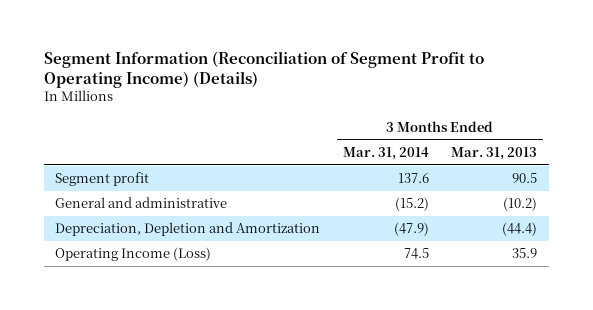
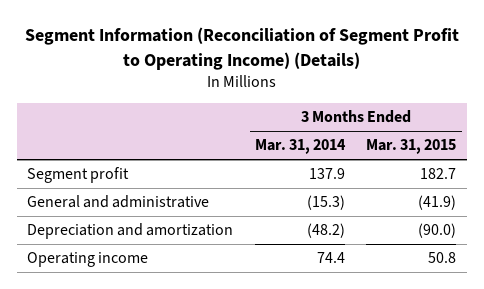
- | 3 Months Ended Mar. 31, 2014 | 3 Months Ended Mar. 31, 2013
+ | 3 Months Ended Mar. 31, 2014 | 3 Months Ended Mar. 31, 2015
- Segment profit | 137.6 | 90.5
- General and administrative | (15.2) | (10.2)
- Depreciation, Depletion and Amortization | (47.9) | (44.4)
- Operating Income (Loss) | 74.5 | 35.9
+ Segment profit | 137.9 | 182.7
+ General and administrative | (15.3) | (41.9)
+ Depreciation and amortization | (48.2) | (90.0)
+ Operating income | 74.4 | 50.8

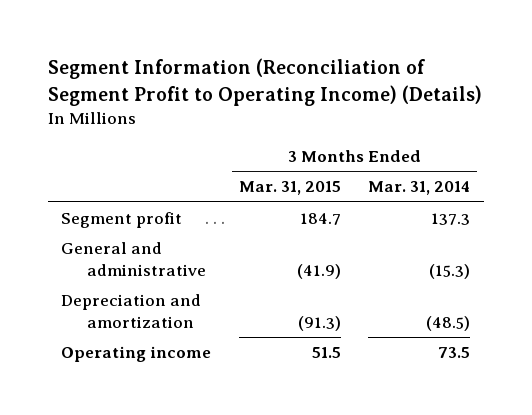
- | 3 Months Ended Mar. 31, 2014 | 3 Months Ended Mar. 31, 2015
+ | 3 Months Ended Mar. 31, 2015 | 3 Months Ended Mar. 31, 2014
- Segment profit | 137.9 | 182.7
+ Segment profit | 184.7 | 137.3
- Depreciation and amortization | (48.2) | (90.0)
- Operating income | 74.4 | 50.8
+ Depreciation and amortization | (91.3) | (48.5)
+ Operating income | 51.5 | 73.5

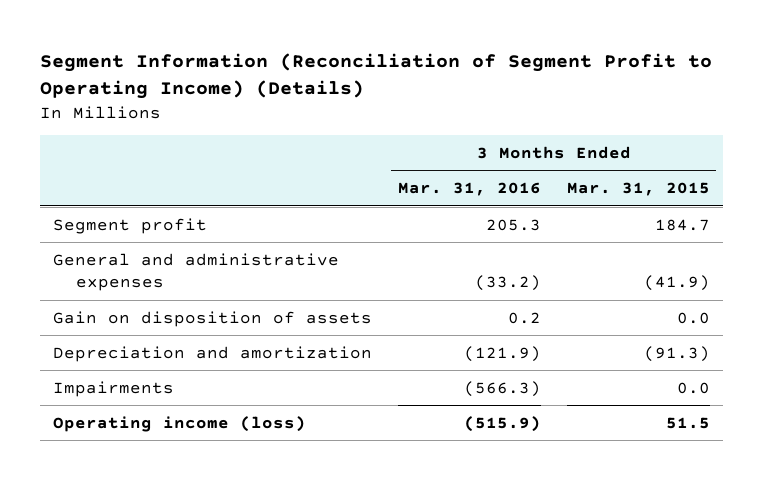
- | 3 Months Ended Mar. 31, 2015 | 3 Months Ended Mar. 31, 2014
+ | 3 Months Ended Mar. 31, 2016 | 3 Months Ended Mar. 31, 2015
- General and administrative | (41.9) | (15.3)
+ General and administrative expenses | (33.2) | (41.9)
+ Gain on disposition of assets | 0.2 | 0.0
- Operating income | 51.5 | 73.5
+ Impairments | (566.3) | 0.0
+ Operating income (loss) | (515.9) | 51.5

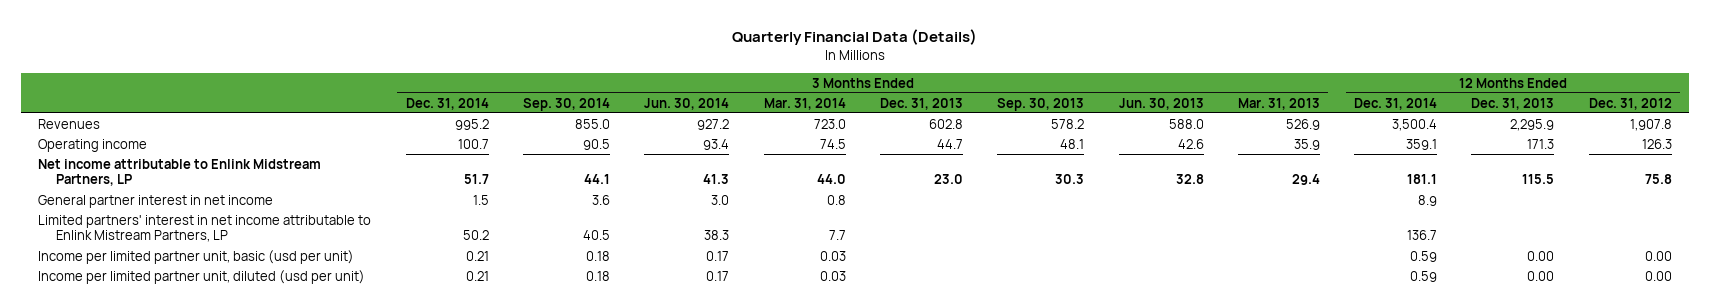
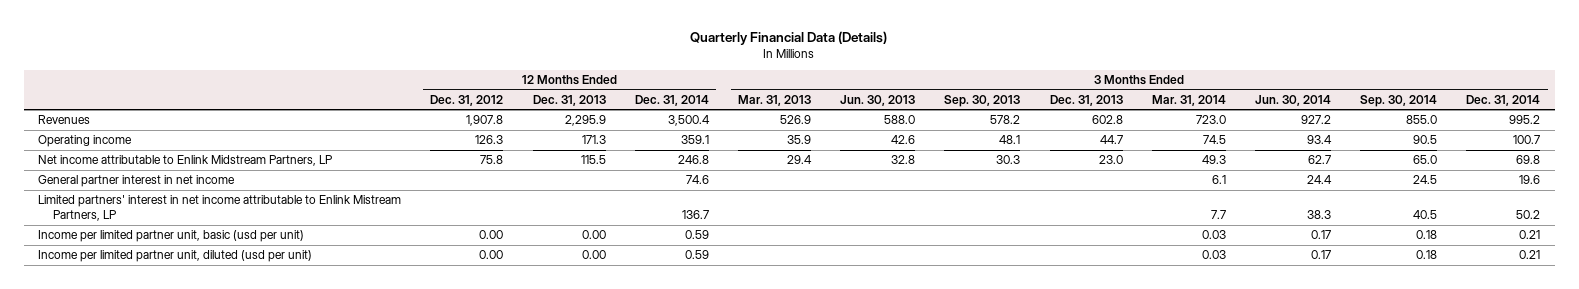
- | 3 Months Ended Dec. 31, 2014 | 3 Months Ended Sep. 30, 2014 | 3 Months Ended Jun. 30, 2014 | 3 Months Ended Mar. 31, 2014 | 3 Months Ended Dec. 31, 2013 | 3 Months Ended Sep. 30, 2013 | 3 Months Ended Jun. 30, 2013 | 3 Months Ended Mar. 31, 2013 | 12 Months Ended Dec. 31, 2014 | 12 Months Ended Dec. 31, 2013 | 12 Months Ended Dec. 31, 2012
+ | 12 Months Ended Dec. 31, 2012 | 12 Months Ended Dec. 31, 2013 | 12 Months Ended Dec. 31, 2014 | 3 Months Ended Mar. 31, 2013 | 3 Months Ended Jun. 30, 2013 | 3 Months Ended Sep. 30, 2013 | 3 Months Ended Dec. 31, 2013 | 3 Months Ended Mar. 31, 2014 | 3 Months Ended Jun. 30, 2014 | 3 Months Ended Sep. 30, 2014 | 3 Months Ended Dec. 31, 2014
- Net income attributable to Enlink Midstream Partners, LP | 51.7 | 44.1 | 41.3 | 44.0 | 23.0 | 30.3 | 32.8 | 29.4 | 181.1 | 115.5 | 75.8
- General partner interest in net income | 1.5 | 3.6 | 3.0 | 0.8 | | | | | 8.9 | |
+ Net income attributable to Enlink Midstream Partners, LP | 75.8 | 115.5 | 246.8 | 29.4 | 32.8 | 30.3 | 23.0 | 49.3 | 62.7 | 65.0 | 69.8
+ General partner interest in net income | | | 74.6 | | | | | 6.1 | 24.4 | 24.5 | 19.6

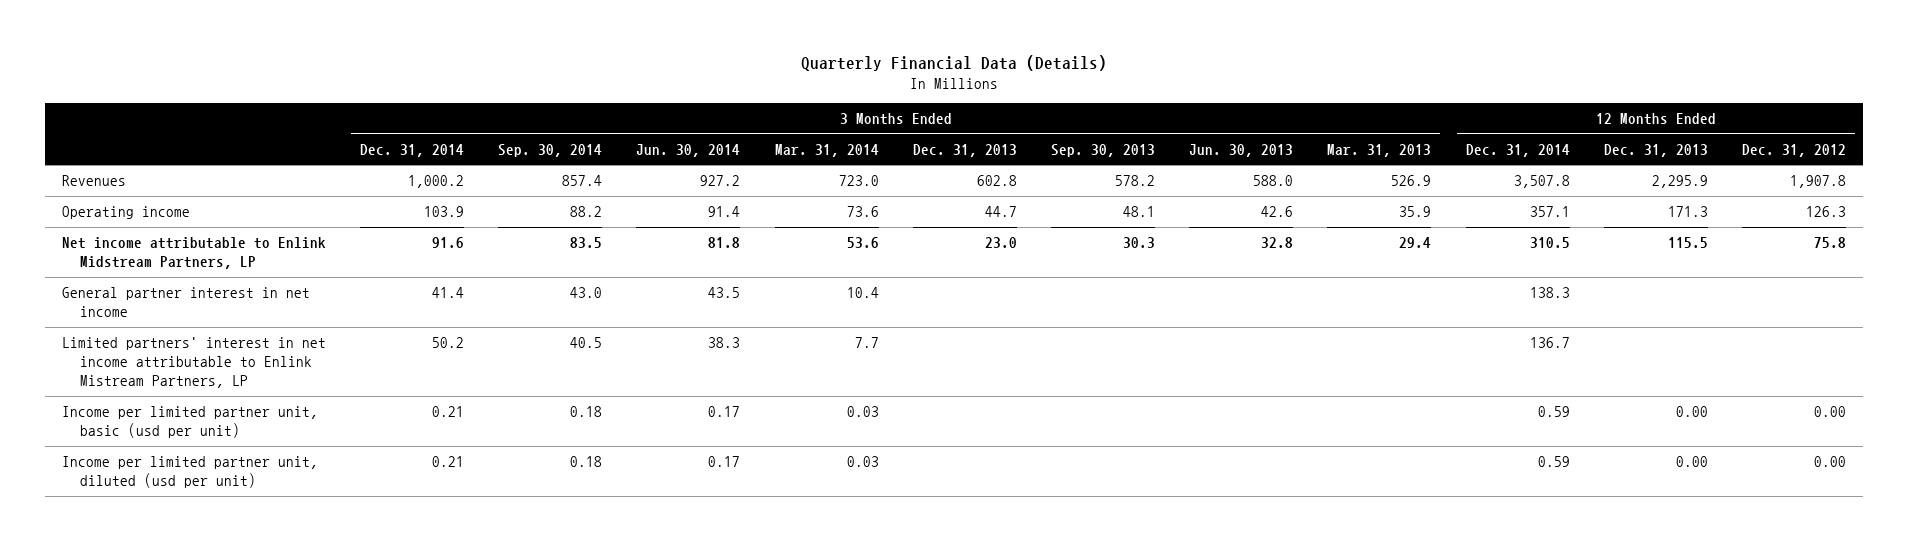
- | 12 Months Ended Dec. 31, 2012 | 12 Months Ended Dec. 31, 2013 | 12 Months Ended Dec. 31, 2014 | 3 Months Ended Mar. 31, 2013 | 3 Months Ended Jun. 30, 2013 | 3 Months Ended Sep. 30, 2013 | 3 Months Ended Dec. 31, 2013 | 3 Months Ended Mar. 31, 2014 | 3 Months Ended Jun. 30, 2014 | 3 Months Ended Sep. 30, 2014 | 3 Months Ended Dec. 31, 2014
+ | 3 Months Ended Dec. 31, 2014 | 3 Months Ended Sep. 30, 2014 | 3 Months Ended Jun. 30, 2014 | 3 Months Ended Mar. 31, 2014 | 3 Months Ended Dec. 31, 2013 | 3 Months Ended Sep. 30, 2013 | 3 Months Ended Jun. 30, 2013 | 3 Months Ended Mar. 31, 2013 | 12 Months Ended Dec. 31, 2014 | 12 Months Ended Dec. 31, 2013 | 12 Months Ended Dec. 31, 2012
- Revenues | 1,907.8 | 2,295.9 | 3,500.4 | 526.9 | 588.0 | 578.2 | 602.8 | 723.0 | 927.2 | 855.0 | 995.2
- Operating income | 126.3 | 171.3 | 359.1 | 35.9 | 42.6 | 48.1 | 44.7 | 74.5 | 93.4 | 90.5 | 100.7
- Net income attributable to Enlink Midstream Partners, LP | 75.8 | 115.5 | 246.8 | 29.4 | 32.8 | 30.3 | 23.0 | 49.3 | 62.7 | 65.0 | 69.8
- General partner interest in net income | | | 74.6 | | | | | 6.1 | 24.4 | 24.5 | 19.6
+ Revenues | 1,000.2 | 857.4 | 927.2 | 723.0 | 602.8 | 578.2 | 588.0 | 526.9 | 3,507.8 | 2,295.9 | 1,907.8
+ Operating income | 103.9 | 88.2 | 91.4 | 73.6 | 44.7 | 48.1 | 42.6 | 35.9 | 357.1 | 171.3 | 126.3
+ Net income attributable to Enlink Midstream Partners, LP | 91.6 | 83.5 | 81.8 | 53.6 | 23.0 | 30.3 | 32.8 | 29.4 | 310.5 | 115.5 | 75.8
+ General partner interest in net income | 41.4 | 43.0 | 43.5 | 10.4 | | | | | 138.3 | |

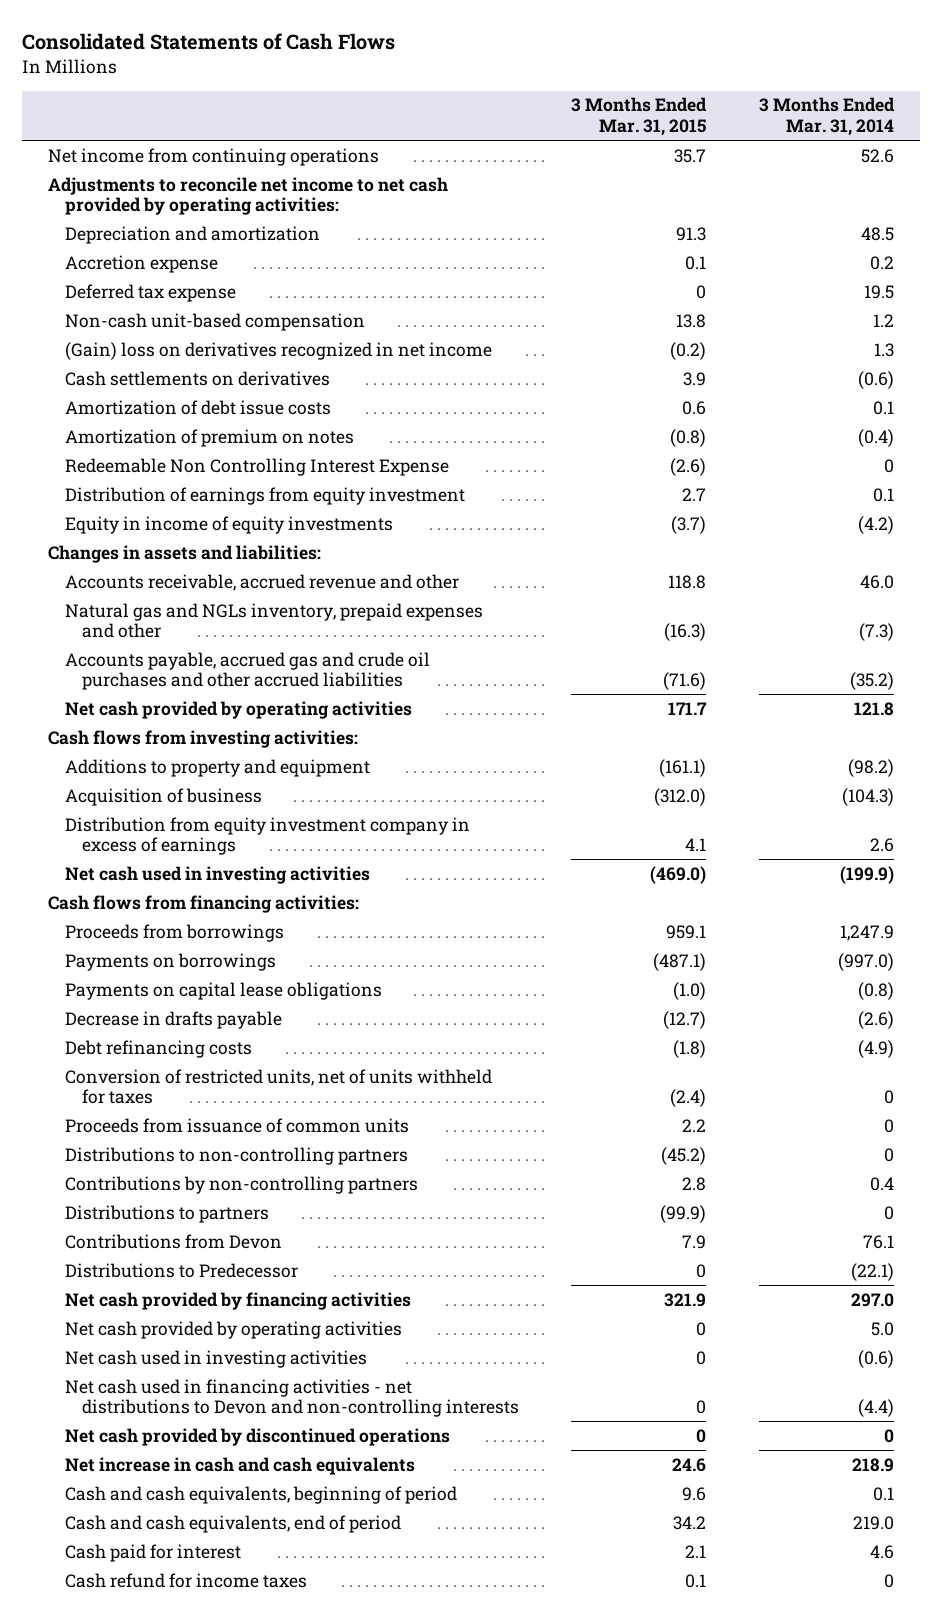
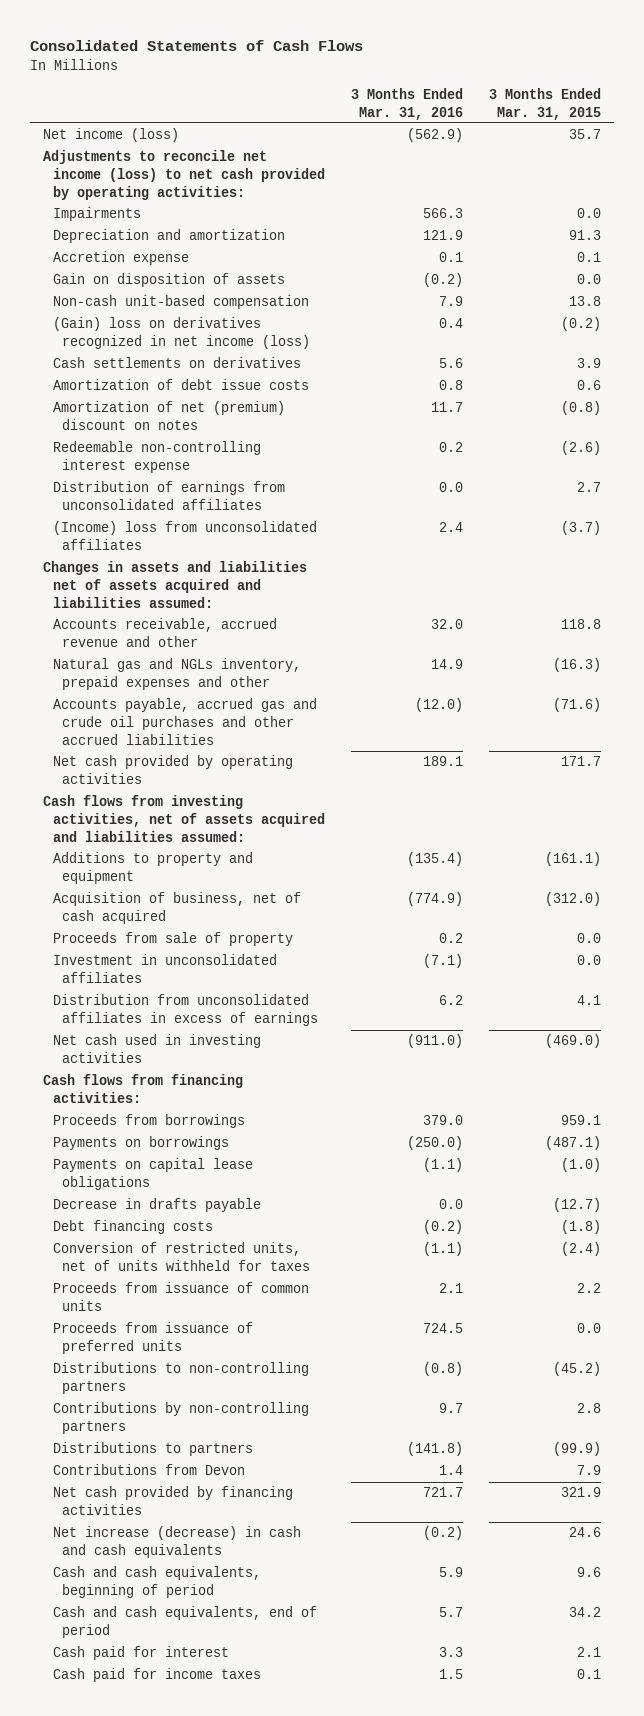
- | 3 Months Ended Mar. 31, 2015 | 3 Months Ended Mar. 31, 2014
+ | 3 Months Ended Mar. 31, 2016 | 3 Months Ended Mar. 31, 2015
- Net income from continuing operations | 35.7 | 52.6
- Adjustments to reconcile net income to net cash provided by operating activities:
+ Net income (loss) | (562.9) | 35.7
+ Adjustments to reconcile net income (loss) to net cash provided by operating activities:
+ Impairments | 566.3 | 0.0
- Deferred tax expense | 0 | 19.5
+ Gain on disposition of assets | (0.2) | 0.0
- (Gain) loss on derivatives recognized in net income | (0.2) | 1.3
+ (Gain) loss on derivatives recognized in net income (loss) | 0.4 | (0.2)
- Amortization of premium on notes | (0.8) | (0.4)
- Redeemable Non Controlling Interest Expense | (2.6) | 0
- Distribution of earnings from equity investment | 2.7 | 0.1
- Equity in income of equity investments | (3.7) | (4.2)
- Changes in assets and liabilities:
+ Amortization of net (premium) discount on notes | 11.7 | (0.8)
+ Redeemable non-controlling interest expense | 0.2 | (2.6)
+ Distribution of earnings from unconsolidated affiliates | 0.0 | 2.7
+ (Income) loss from unconsolidated affiliates | 2.4 | (3.7)
+ Changes in assets and liabilities net of assets acquired and liabilities assumed:
- Cash flows from investing activities:
+ Cash flows from investing activities, net of assets acquired and liabilities assumed:
- Acquisition of business | (312.0) | (104.3)
- Distribution from equity investment company in excess of earnings | 4.1 | 2.6
+ Acquisition of business, net of cash acquired | (774.9) | (312.0)
+ Proceeds from sale of property | 0.2 | 0.0
+ Investment in unconsolidated affiliates | (7.1) | 0.0
+ Distribution from unconsolidated affiliates in excess of earnings | 6.2 | 4.1
- Debt refinancing costs | (1.8) | (4.9)
+ Debt financing costs | (0.2) | (1.8)
+ Proceeds from issuance of preferred units | 724.5 | 0.0
- Distributions to Predecessor | 0 | (22.1)
- Net cash provided by operating activities | 0 | 5.0
- Net cash used in investing activities | 0 | (0.6)
- Net cash used in financing activities - net distributions to Devon and non-controlling interests | 0 | (4.4)
- Net cash provided by discontinued operations | 0 | 0
- Net increase in cash and cash equivalents | 24.6 | 218.9
+ Net increase (decrease) in cash and cash equivalents | (0.2) | 24.6
- Cash refund for income taxes | 0.1 | 0
+ Cash paid for income taxes | 1.5 | 0.1

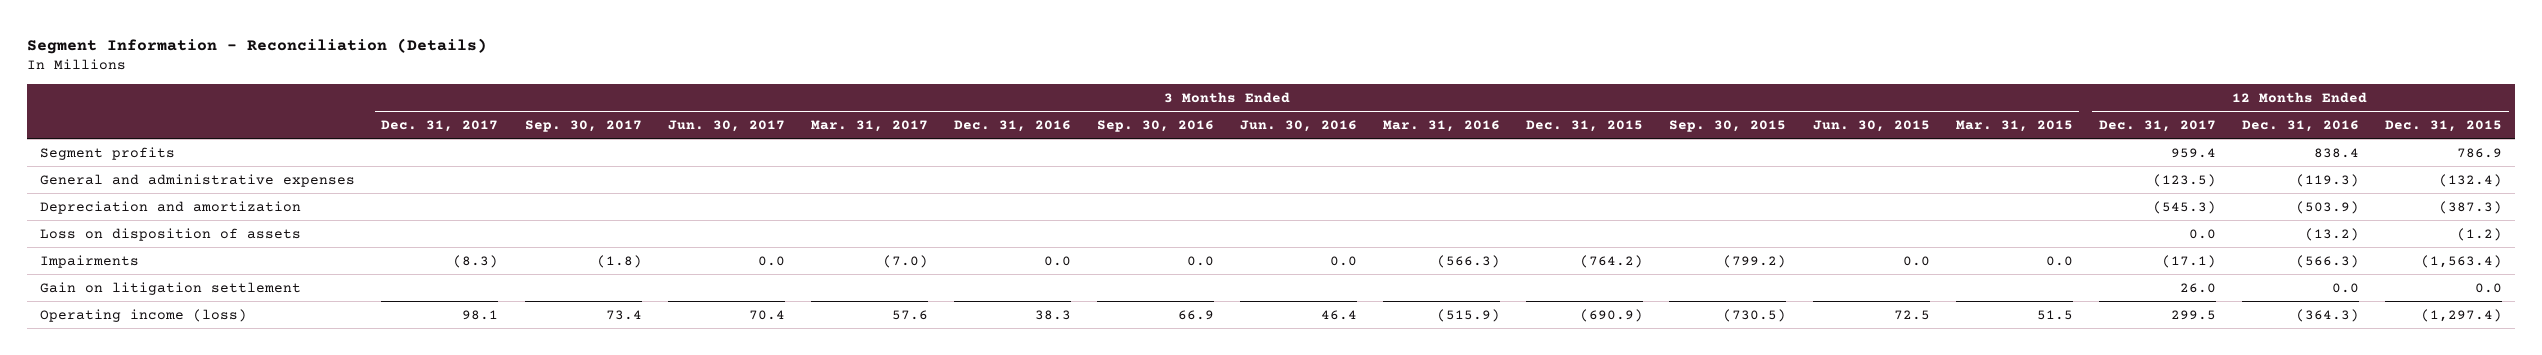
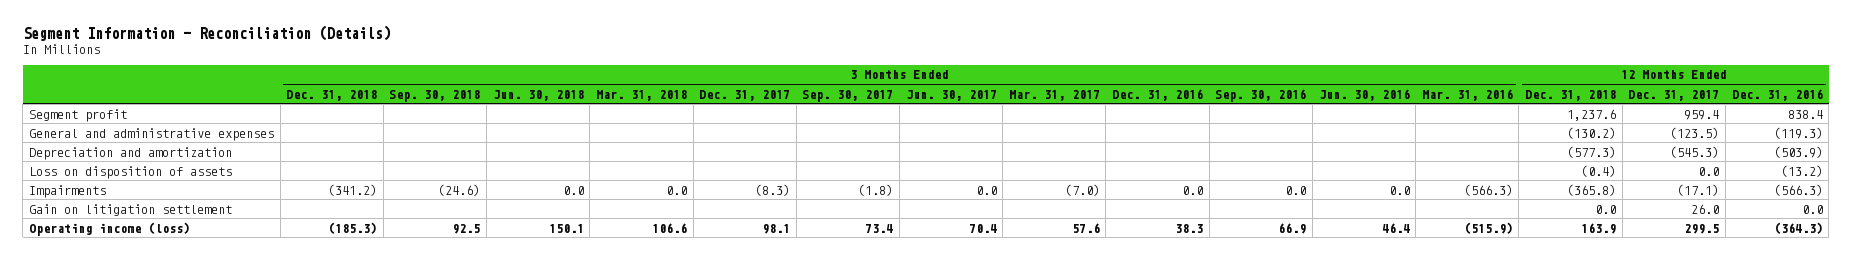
- | 3 Months Ended Dec. 31, 2017 | 3 Months Ended Sep. 30, 2017 | 3 Months Ended Jun. 30, 2017 | 3 Months Ended Mar. 31, 2017 | 3 Months Ended Dec. 31, 2016 | 3 Months Ended Sep. 30, 2016 | 3 Months Ended Jun. 30, 2016 | 3 Months Ended Mar. 31, 2016 | 3 Months Ended Dec. 31, 2015 | 3 Months Ended Sep. 30, 2015 | 3 Months Ended Jun. 30, 2015 | 3 Months Ended Mar. 31, 2015 | 12 Months Ended Dec. 31, 2017 | 12 Months Ended Dec. 31, 2016 | 12 Months Ended Dec. 31, 2015
+ | 3 Months Ended Dec. 31, 2018 | 3 Months Ended Sep. 30, 2018 | 3 Months Ended Jun. 30, 2018 | 3 Months Ended Mar. 31, 2018 | 3 Months Ended Dec. 31, 2017 | 3 Months Ended Sep. 30, 2017 | 3 Months Ended Jun. 30, 2017 | 3 Months Ended Mar. 31, 2017 | 3 Months Ended Dec. 31, 2016 | 3 Months Ended Sep. 30, 2016 | 3 Months Ended Jun. 30, 2016 | 3 Months Ended Mar. 31, 2016 | 12 Months Ended Dec. 31, 2018 | 12 Months Ended Dec. 31, 2017 | 12 Months Ended Dec. 31, 2016
- Segment profits | | | | | | | | | | | | | 959.4 | 838.4 | 786.9
+ Segment profit | | | | | | | | | | | | | 1,237.6 | 959.4 | 838.4

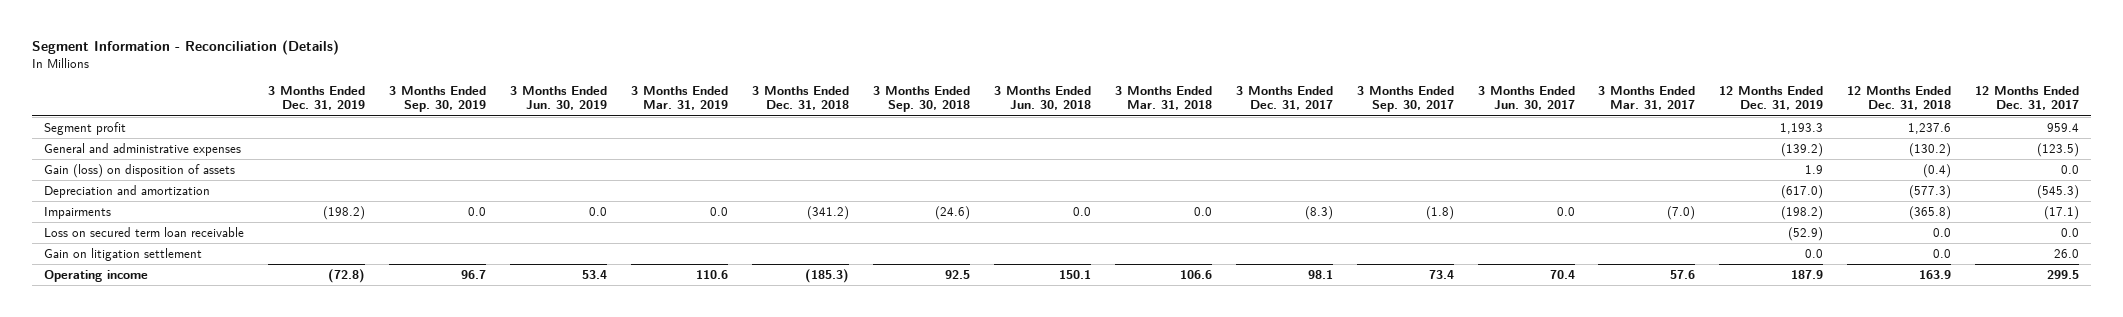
- | 3 Months Ended Dec. 31, 2018 | 3 Months Ended Sep. 30, 2018 | 3 Months Ended Jun. 30, 2018 | 3 Months Ended Mar. 31, 2018 | 3 Months Ended Dec. 31, 2017 | 3 Months Ended Sep. 30, 2017 | 3 Months Ended Jun. 30, 2017 | 3 Months Ended Mar. 31, 2017 | 3 Months Ended Dec. 31, 2016 | 3 Months Ended Sep. 30, 2016 | 3 Months Ended Jun. 30, 2016 | 3 Months Ended Mar. 31, 2016 | 12 Months Ended Dec. 31, 2018 | 12 Months Ended Dec. 31, 2017 | 12 Months Ended Dec. 31, 2016
+ | 3 Months Ended Dec. 31, 2019 | 3 Months Ended Sep. 30, 2019 | 3 Months Ended Jun. 30, 2019 | 3 Months Ended Mar. 31, 2019 | 3 Months Ended Dec. 31, 2018 | 3 Months Ended Sep. 30, 2018 | 3 Months Ended Jun. 30, 2018 | 3 Months Ended Mar. 31, 2018 | 3 Months Ended Dec. 31, 2017 | 3 Months Ended Sep. 30, 2017 | 3 Months Ended Jun. 30, 2017 | 3 Months Ended Mar. 31, 2017 | 12 Months Ended Dec. 31, 2019 | 12 Months Ended Dec. 31, 2018 | 12 Months Ended Dec. 31, 2017
+ Gain (loss) on disposition of assets | | | | | | | | | | | | | 1.9 | (0.4) | 0.0
- Loss on disposition of assets | | | | | | | | | | | | | (0.4) | 0.0 | (13.2)
+ Loss on secured term loan receivable | | | | | | | | | | | | | (52.9) | 0.0 | 0.0
- Operating income (loss) | (185.3) | 92.5 | 150.1 | 106.6 | 98.1 | 73.4 | 70.4 | 57.6 | 38.3 | 66.9 | 46.4 | (515.9) | 163.9 | 299.5 | (364.3)
+ Operating income | (72.8) | 96.7 | 53.4 | 110.6 | (185.3) | 92.5 | 150.1 | 106.6 | 98.1 | 73.4 | 70.4 | 57.6 | 187.9 | 163.9 | 299.5

